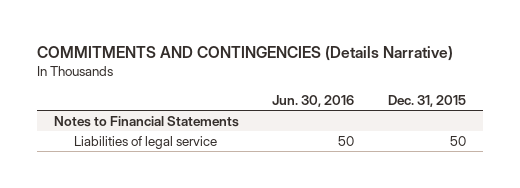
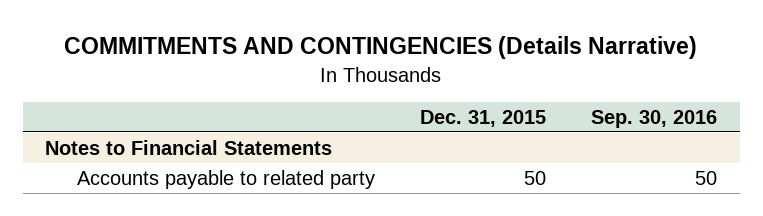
- | Jun. 30, 2016 | Dec. 31, 2015
+ | Dec. 31, 2015 | Sep. 30, 2016
- Liabilities of legal service | 50 | 50
+ Accounts payable to related party | 50 | 50

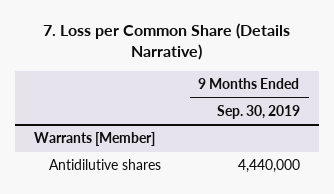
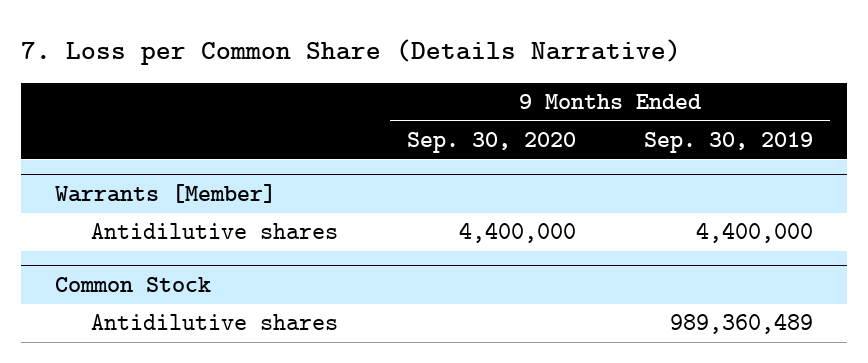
- | 9 Months Ended Sep. 30, 2019
+ | 9 Months Ended Sep. 30, 2020 | 9 Months Ended Sep. 30, 2019
@ Warrants [Member]
- Antidilutive shares | 4,440,000
+ Antidilutive shares | 4,400,000 | 4,400,000
+ Common Stock
+ Antidilutive shares | | 989,360,489

